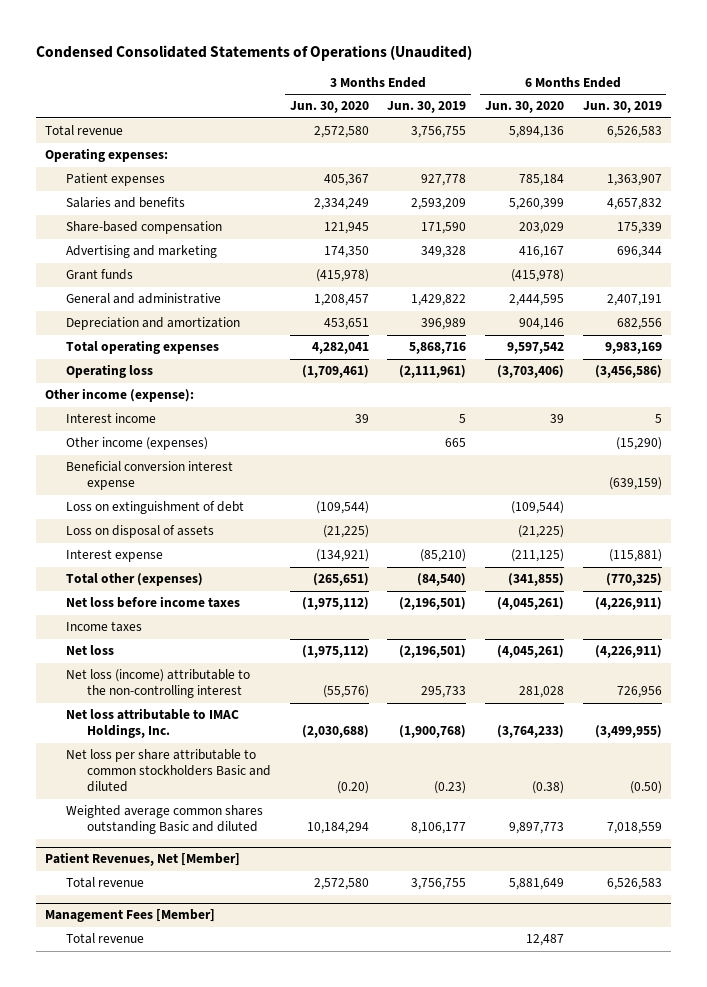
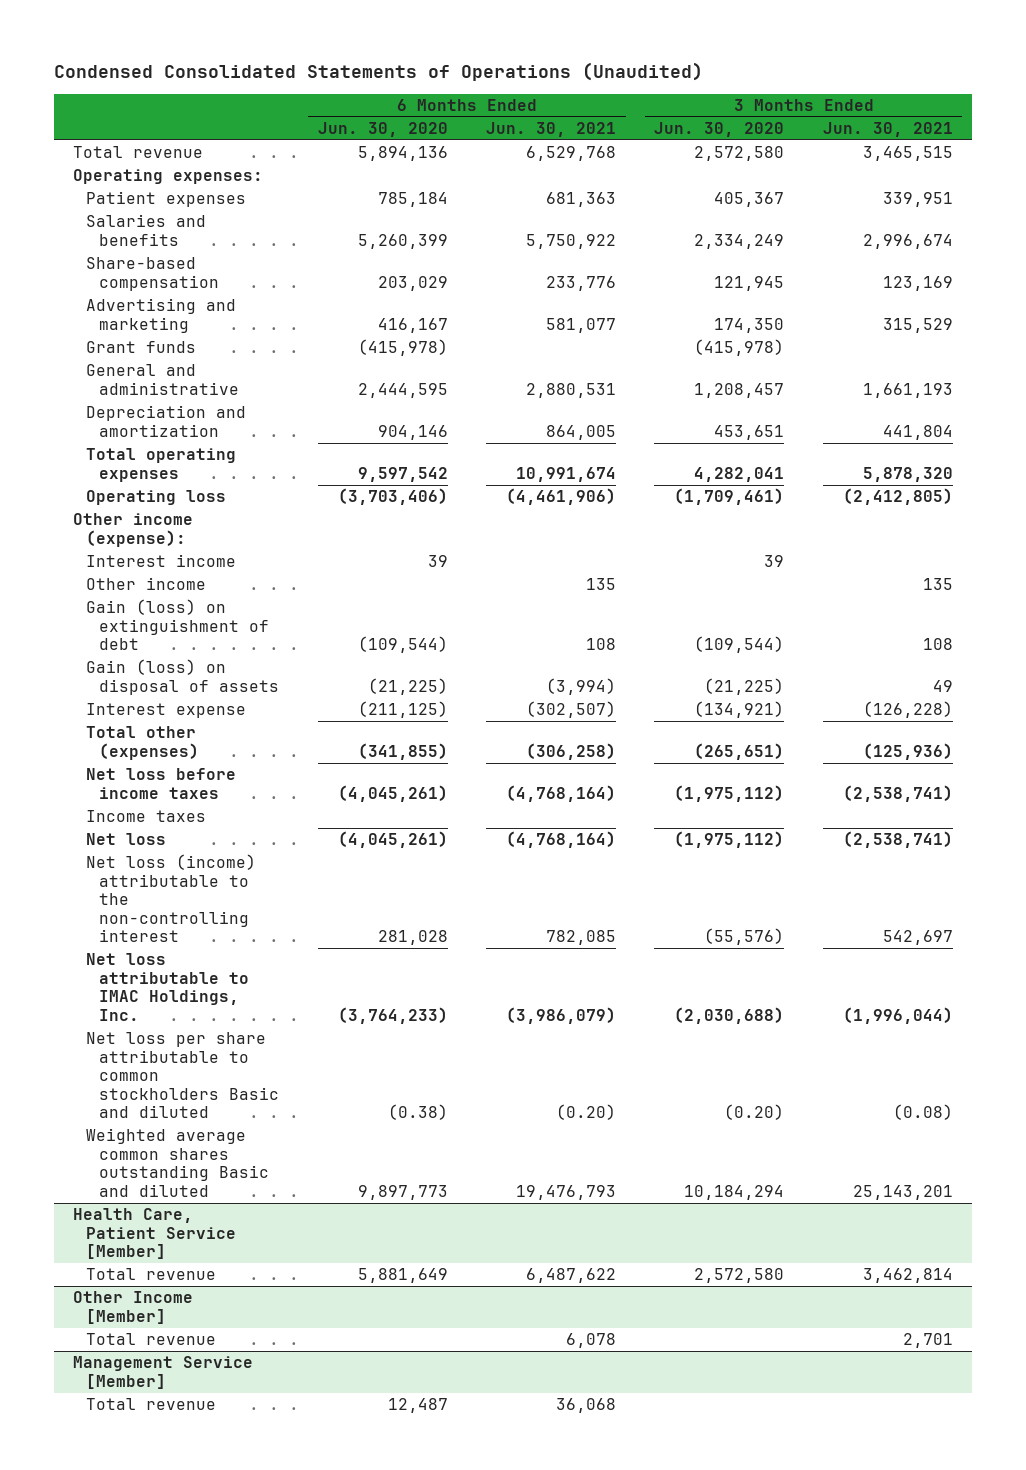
- | 3 Months Ended Jun. 30, 2020 | 3 Months Ended Jun. 30, 2019 | 6 Months Ended Jun. 30, 2020 | 6 Months Ended Jun. 30, 2019
+ | 6 Months Ended Jun. 30, 2020 | 6 Months Ended Jun. 30, 2021 | 3 Months Ended Jun. 30, 2020 | 3 Months Ended Jun. 30, 2021
- Other income (expenses) | | 665 | | (15,290)
- Beneficial conversion interest expense | | | | (639,159)
- Loss on extinguishment of debt | (109,544) | | (109,544) |
- Loss on disposal of assets | (21,225) | | (21,225) |
+ Other income | | 135 | | 135
+ Gain (loss) on extinguishment of debt | (109,544) | 108 | (109,544) | 108
+ Gain (loss) on disposal of assets | (21,225) | (3,994) | (21,225) | 49
- Patient Revenues, Net [Member]
+ Health Care, Patient Service [Member]
- Management Fees [Member]
+ Other Income [Member]
+ Total revenue | | 6,078 | | 2,701
+ Management Service [Member]

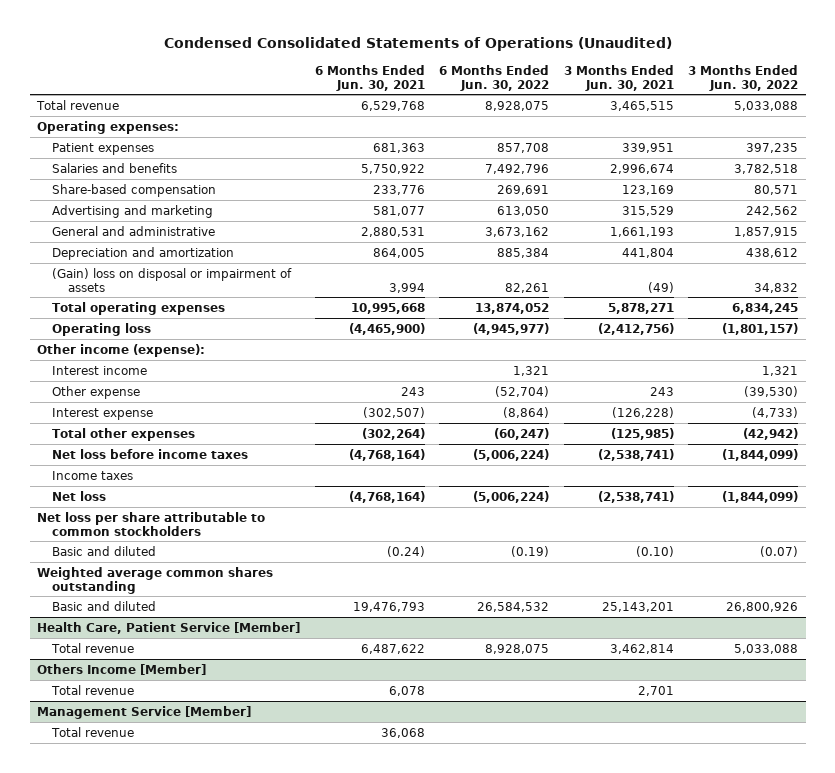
- | 6 Months Ended Jun. 30, 2020 | 6 Months Ended Jun. 30, 2021 | 3 Months Ended Jun. 30, 2020 | 3 Months Ended Jun. 30, 2021
+ | 6 Months Ended Jun. 30, 2021 | 6 Months Ended Jun. 30, 2022 | 3 Months Ended Jun. 30, 2021 | 3 Months Ended Jun. 30, 2022
- Grant funds | (415,978) | | (415,978) |
- Total operating expenses | 9,597,542 | 10,991,674 | 4,282,041 | 5,878,320
- Operating loss | (3,703,406) | (4,461,906) | (1,709,461) | (2,412,805)
+ (Gain) loss on disposal or impairment of assets | 3,994 | 82,261 | (49) | 34,832
+ Total operating expenses | 10,995,668 | 13,874,052 | 5,878,271 | 6,834,245
+ Operating loss | (4,465,900) | (4,945,977) | (2,412,756) | (1,801,157)
- Other income | | 135 | | 135
- Gain (loss) on extinguishment of debt | (109,544) | 108 | (109,544) | 108
- Gain (loss) on disposal of assets | (21,225) | (3,994) | (21,225) | 49
+ Other expense | 243 | (52,704) | 243 | (39,530)
- Total other (expenses) | (341,855) | (306,258) | (265,651) | (125,936)
+ Total other expenses | (302,264) | (60,247) | (125,985) | (42,942)
- Net loss (income) attributable to the non-controlling interest | 281,028 | 782,085 | (55,576) | 542,697
- Net loss attributable to IMAC Holdings, Inc. | (3,764,233) | (3,986,079) | (2,030,688) | (1,996,044)
- Net loss per share attributable to common stockholders Basic and diluted | (0.38) | (0.20) | (0.20) | (0.08)
- Weighted average common shares outstanding Basic and diluted | 9,897,773 | 19,476,793 | 10,184,294 | 25,143,201
+ Net loss per share attributable to common stockholders
+ Basic and diluted | (0.24) | (0.19) | (0.10) | (0.07)
+ Weighted average common shares outstanding
+ Basic and diluted | 19,476,793 | 26,584,532 | 25,143,201 | 26,800,926
- Other Income [Member]
+ Others Income [Member]

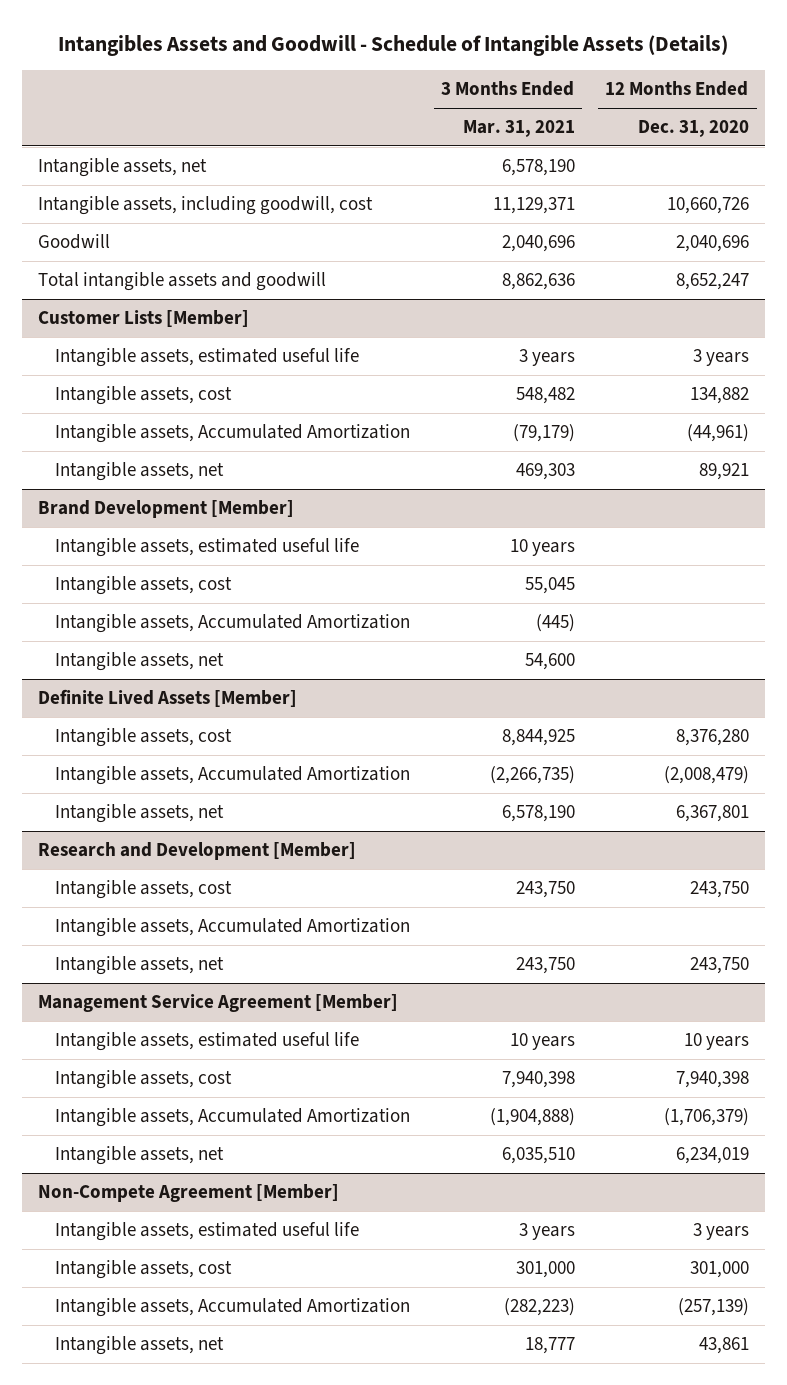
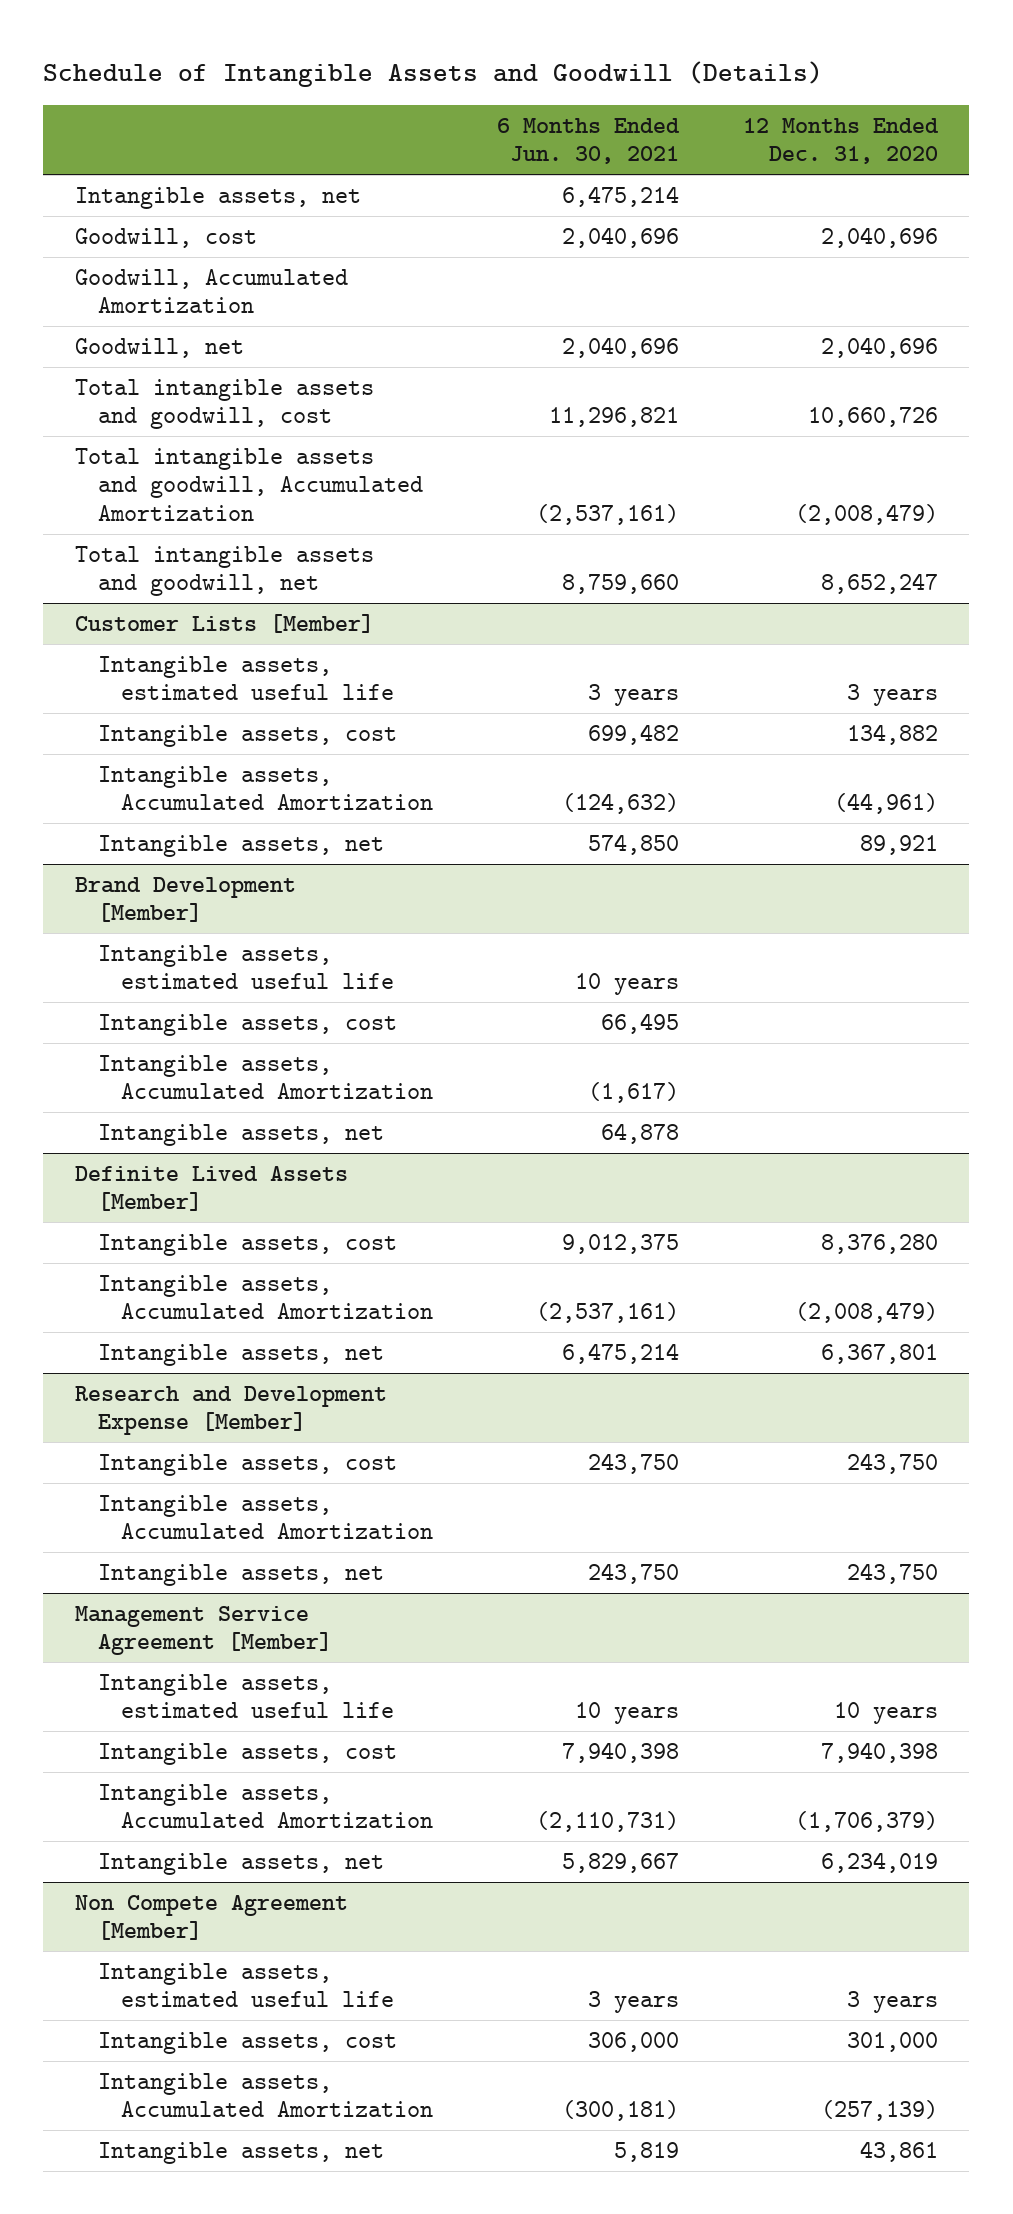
- Intangibles Assets and Goodwill - Schedule of Intangible Assets (Details)
+ Schedule of Intangible Assets and Goodwill (Details)
- | 3 Months Ended Mar. 31, 2021 | 12 Months Ended Dec. 31, 2020
+ | 6 Months Ended Jun. 30, 2021 | 12 Months Ended Dec. 31, 2020
- Intangible assets, including goodwill, cost | 11,129,371 | 10,660,726
- Goodwill | 2,040,696 | 2,040,696
- Total intangible assets and goodwill | 8,862,636 | 8,652,247
+ Goodwill, cost | 2,040,696 | 2,040,696
+ Goodwill, Accumulated Amortization
+ Goodwill, net | 2,040,696 | 2,040,696
+ Total intangible assets and goodwill, cost | 11,296,821 | 10,660,726
+ Total intangible assets and goodwill, Accumulated Amortization | (2,537,161) | (2,008,479)
+ Total intangible assets and goodwill, net | 8,759,660 | 8,652,247
- Research and Development [Member]
+ Research and Development Expense [Member]
- Non-Compete Agreement [Member]
+ Non Compete Agreement [Member]

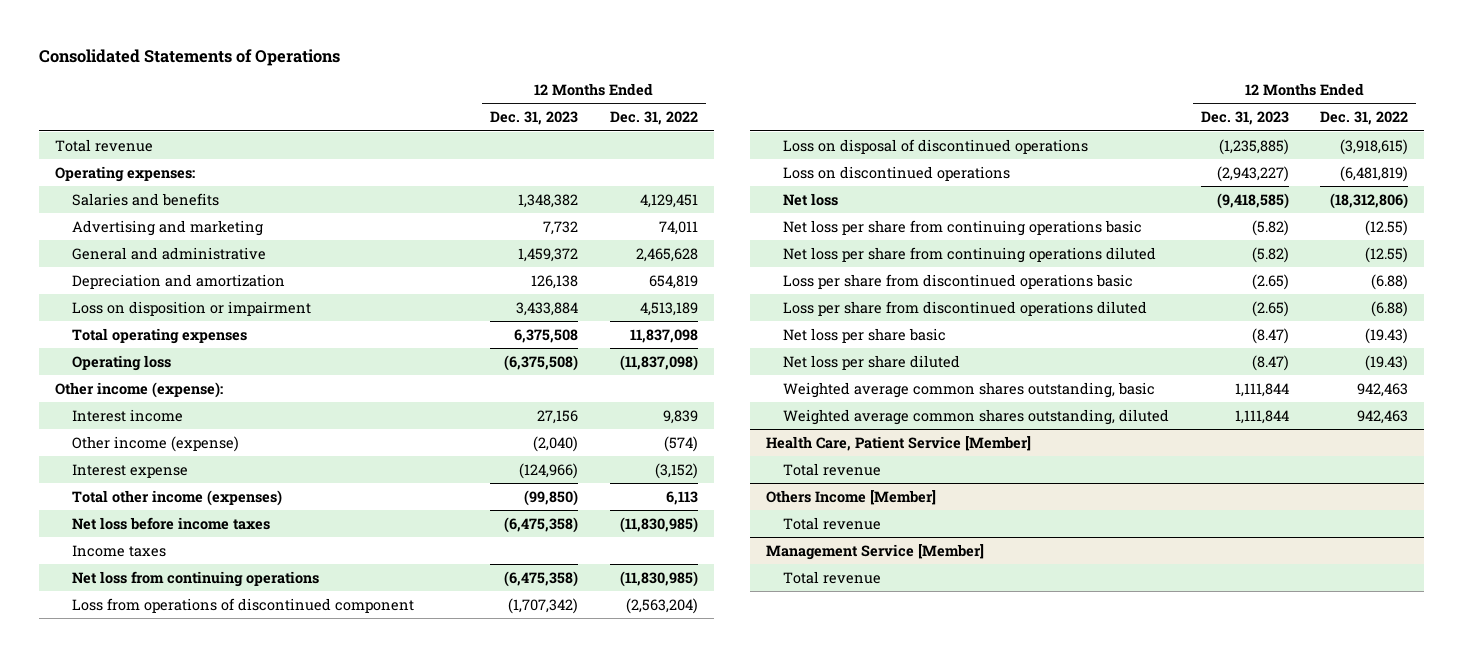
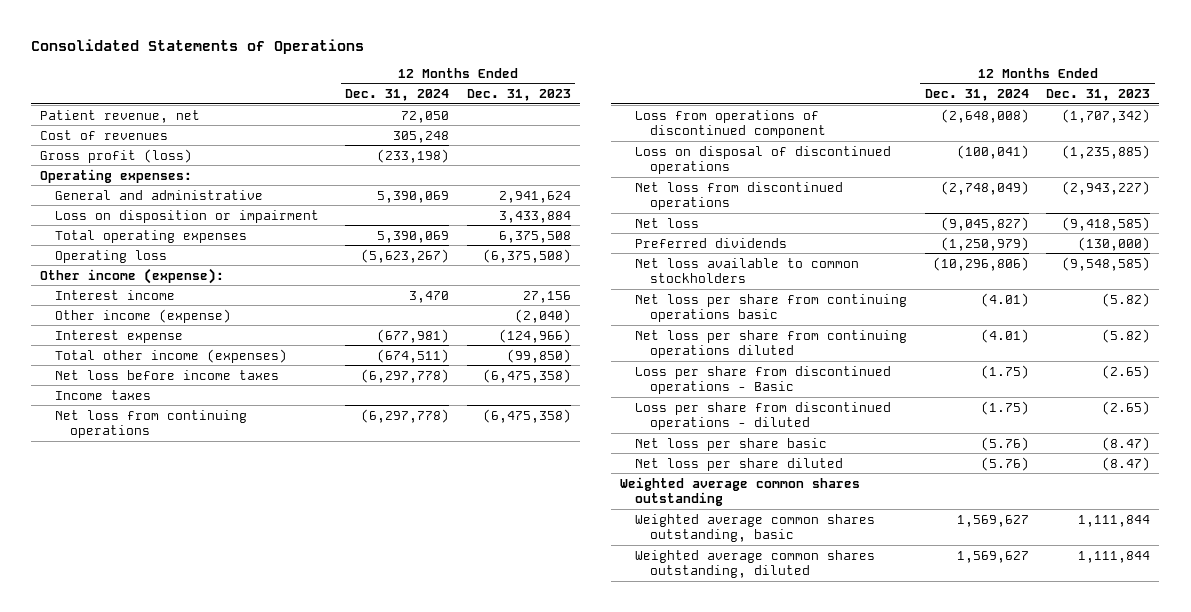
- | 12 Months Ended Dec. 31, 2023 | 12 Months Ended Dec. 31, 2022
+ | 12 Months Ended Dec. 31, 2024 | 12 Months Ended Dec. 31, 2023
- Total revenue
+ Patient revenue, net | 72,050 |
+ Cost of revenues | 305,248 |
+ Gross profit (loss) | (233,198) |
- Salaries and benefits | 1,348,382 | 4,129,451
- Advertising and marketing | 7,732 | 74,011
- General and administrative | 1,459,372 | 2,465,628
- Depreciation and amortization | 126,138 | 654,819
+ General and administrative | 5,390,069 | 2,941,624
- Loss on discontinued operations | (2,943,227) | (6,481,819)
+ Net loss from discontinued operations | (2,748,049) | (2,943,227)
+ Preferred dividends | (1,250,979) | (130,000)
+ Net loss available to common stockholders | (10,296,806) | (9,548,585)
- Loss per share from discontinued operations basic | (2.65) | (6.88)
- Loss per share from discontinued operations diluted | (2.65) | (6.88)
+ Loss per share from discontinued operations - Basic | (1.75) | (2.65)
+ Loss per share from discontinued operations - diluted | (1.75) | (2.65)
+ Weighted average common shares outstanding
- Health Care, Patient Service [Member]
- Total revenue
- Others Income [Member]
- Total revenue
- Management Service [Member]
- Total revenue

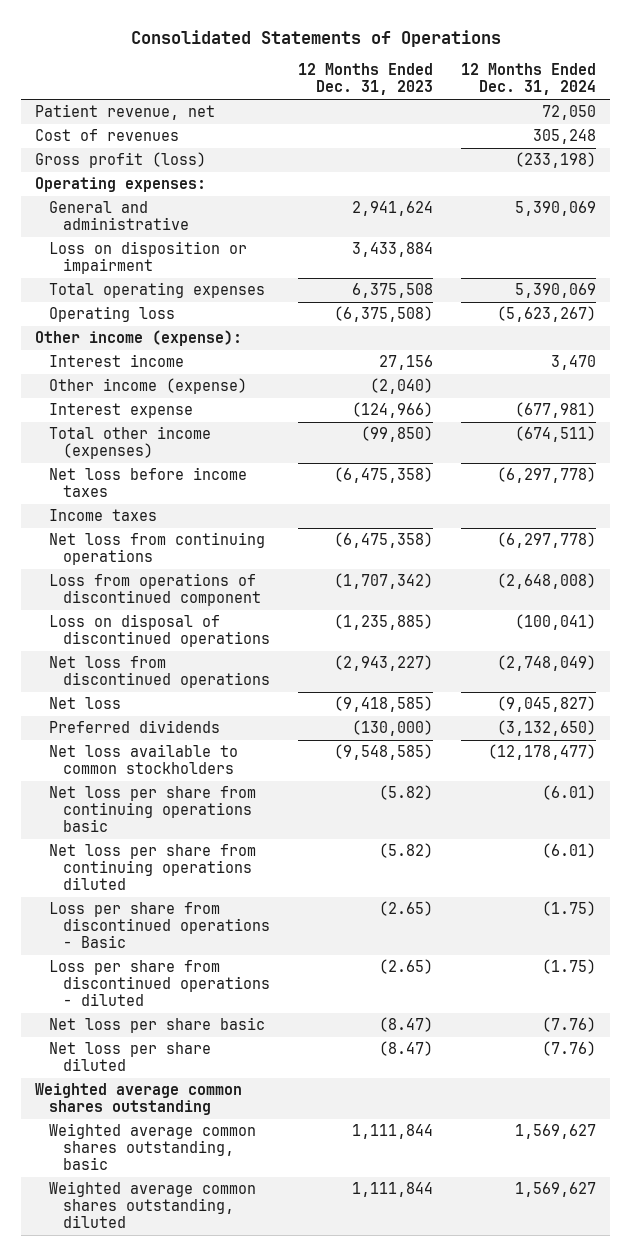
- | 12 Months Ended Dec. 31, 2024 | 12 Months Ended Dec. 31, 2023
+ | 12 Months Ended Dec. 31, 2023 | 12 Months Ended Dec. 31, 2024
- Preferred dividends | (1,250,979) | (130,000)
- Net loss available to common stockholders | (10,296,806) | (9,548,585)
- Net loss per share from continuing operations basic | (4.01) | (5.82)
- Net loss per share from continuing operations diluted | (4.01) | (5.82)
+ Preferred dividends | (130,000) | (3,132,650)
+ Net loss available to common stockholders | (9,548,585) | (12,178,477)
+ Net loss per share from continuing operations basic | (5.82) | (6.01)
+ Net loss per share from continuing operations diluted | (5.82) | (6.01)
- Net loss per share basic | (5.76) | (8.47)
- Net loss per share diluted | (5.76) | (8.47)
+ Net loss per share basic | (8.47) | (7.76)
+ Net loss per share diluted | (8.47) | (7.76)

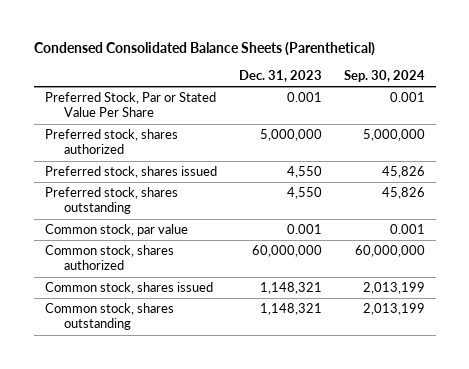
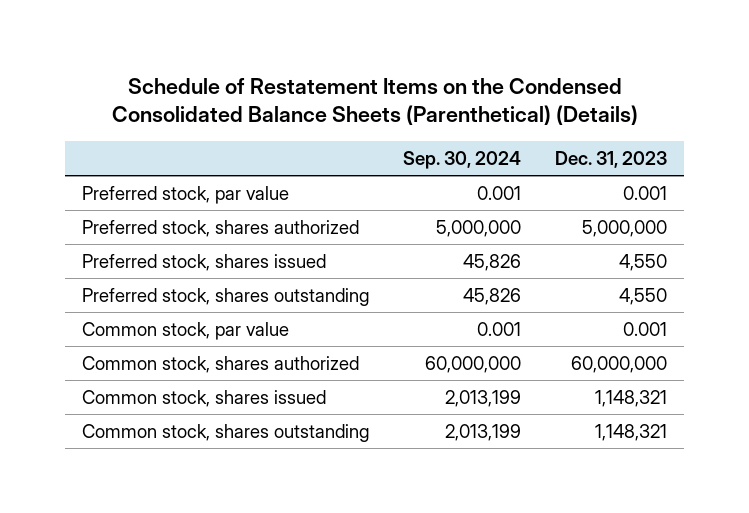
- Condensed Consolidated Balance Sheets (Parenthetical)
+ Schedule of Restatement Items on the Condensed Consolidated Balance Sheets (Parenthetical) (Details)
- | Dec. 31, 2023 | Sep. 30, 2024
+ | Sep. 30, 2024 | Dec. 31, 2023
- Preferred Stock, Par or Stated Value Per Share | 0.001 | 0.001
+ Preferred stock, par value | 0.001 | 0.001

